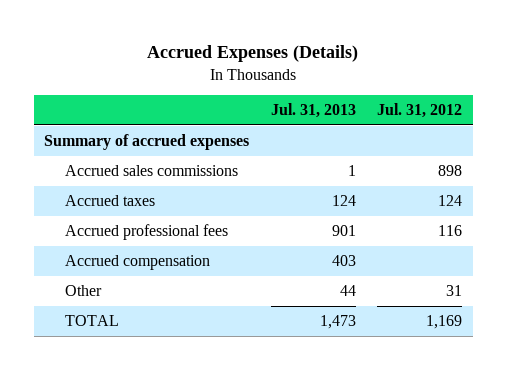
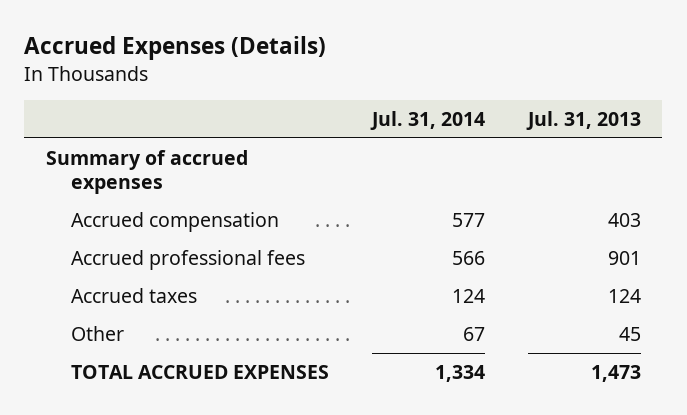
- | Jul. 31, 2013 | Jul. 31, 2012
+ | Jul. 31, 2014 | Jul. 31, 2013
- Accrued sales commissions | 1 | 898
- Other | 44 | 31
- TOTAL | 1,473 | 1,169
moved down: Accrued professional fees | 566 | 901
moved down: Accrued taxes | 124 | 124
+ Other | 67 | 45
+ TOTAL ACCRUED EXPENSES | 1,334 | 1,473

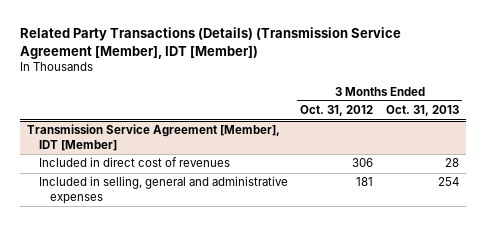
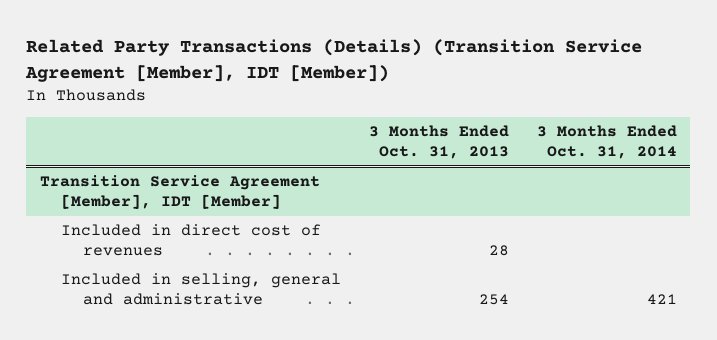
- Related Party Transactions (Details) (Transmission Service Agreement [Member], IDT [Member])
+ Related Party Transactions (Details) (Transition Service Agreement [Member], IDT [Member])
- | 3 Months Ended Oct. 31, 2012 | 3 Months Ended Oct. 31, 2013
+ | 3 Months Ended Oct. 31, 2013 | 3 Months Ended Oct. 31, 2014
- Transmission Service Agreement [Member], IDT [Member]
+ Transition Service Agreement [Member], IDT [Member]
- Included in selling, general and administrative expenses | 181 | 254
+ Included in selling, general and administrative | 254 | 421

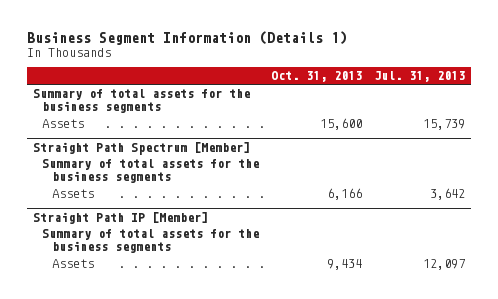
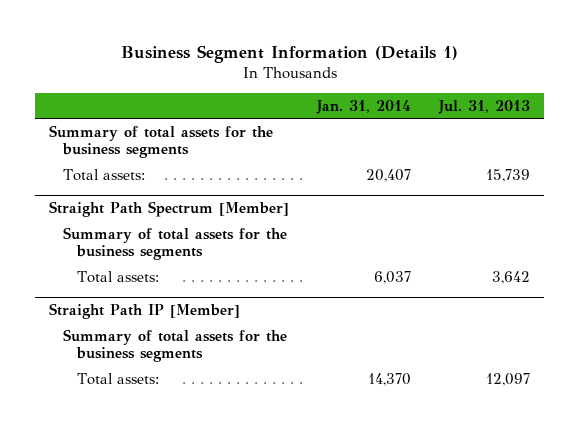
- | Oct. 31, 2013 | Jul. 31, 2013
+ | Jan. 31, 2014 | Jul. 31, 2013
- Assets | 15,600 | 15,739
+ Total assets: | 20,407 | 15,739
@ Straight Path Spectrum [Member]
- Assets | 6,166 | 3,642
+ Total assets: | 6,037 | 3,642
@ Straight Path IP [Member]
- Assets | 9,434 | 12,097
+ Total assets: | 14,370 | 12,097

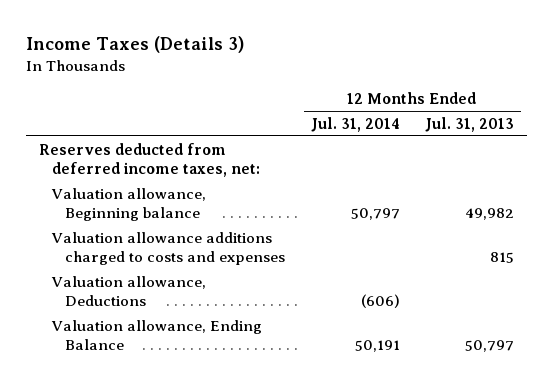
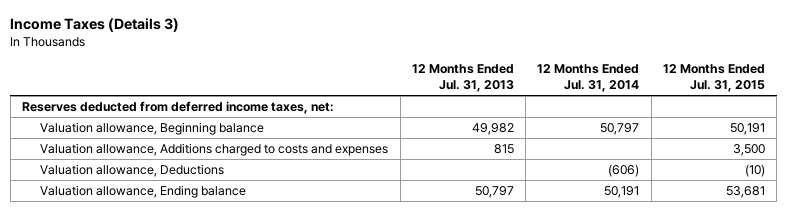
- | 12 Months Ended Jul. 31, 2014 | 12 Months Ended Jul. 31, 2013
+ | 12 Months Ended Jul. 31, 2013 | 12 Months Ended Jul. 31, 2014 | 12 Months Ended Jul. 31, 2015
- Valuation allowance additions charged to costs and expenses | | 815
+ Valuation allowance, Additions charged to costs and expenses | 815 | | 3,500
- Valuation allowance, Ending Balance | 50,191 | 50,797
+ Valuation allowance, Ending balance | 50,797 | 50,191 | 53,681

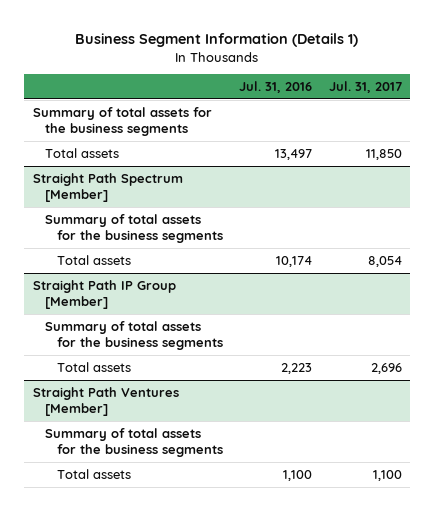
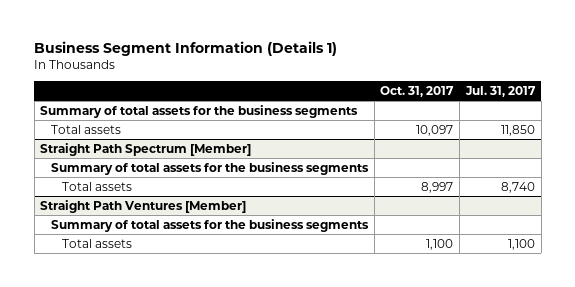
- | Jul. 31, 2016 | Jul. 31, 2017
+ | Oct. 31, 2017 | Jul. 31, 2017
@ Straight Path Spectrum [Member]
- Total assets | 10,174 | 8,054
- Straight Path IP Group [Member]
- Summary of total assets for the business segments
- Total assets | 2,223 | 2,696
@ Straight Path Spectrum [Member]
+ Total assets | 8,997 | 8,740

